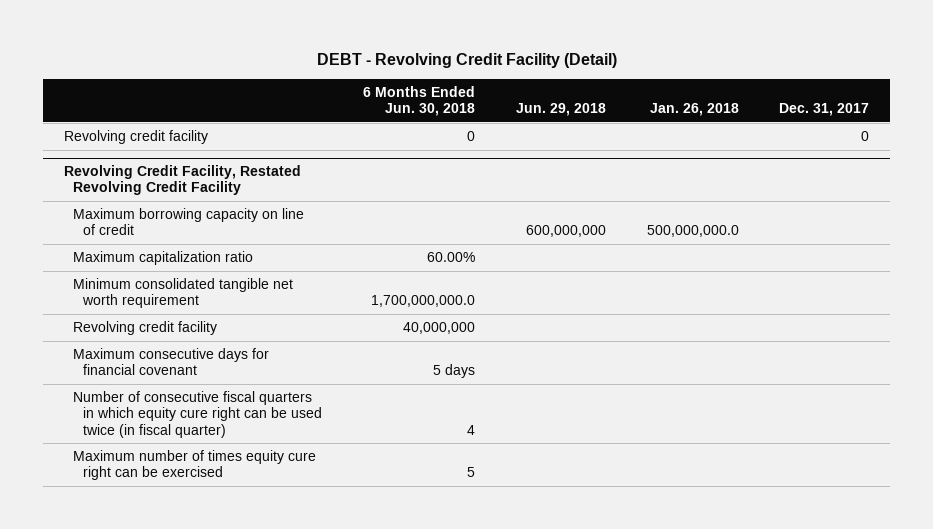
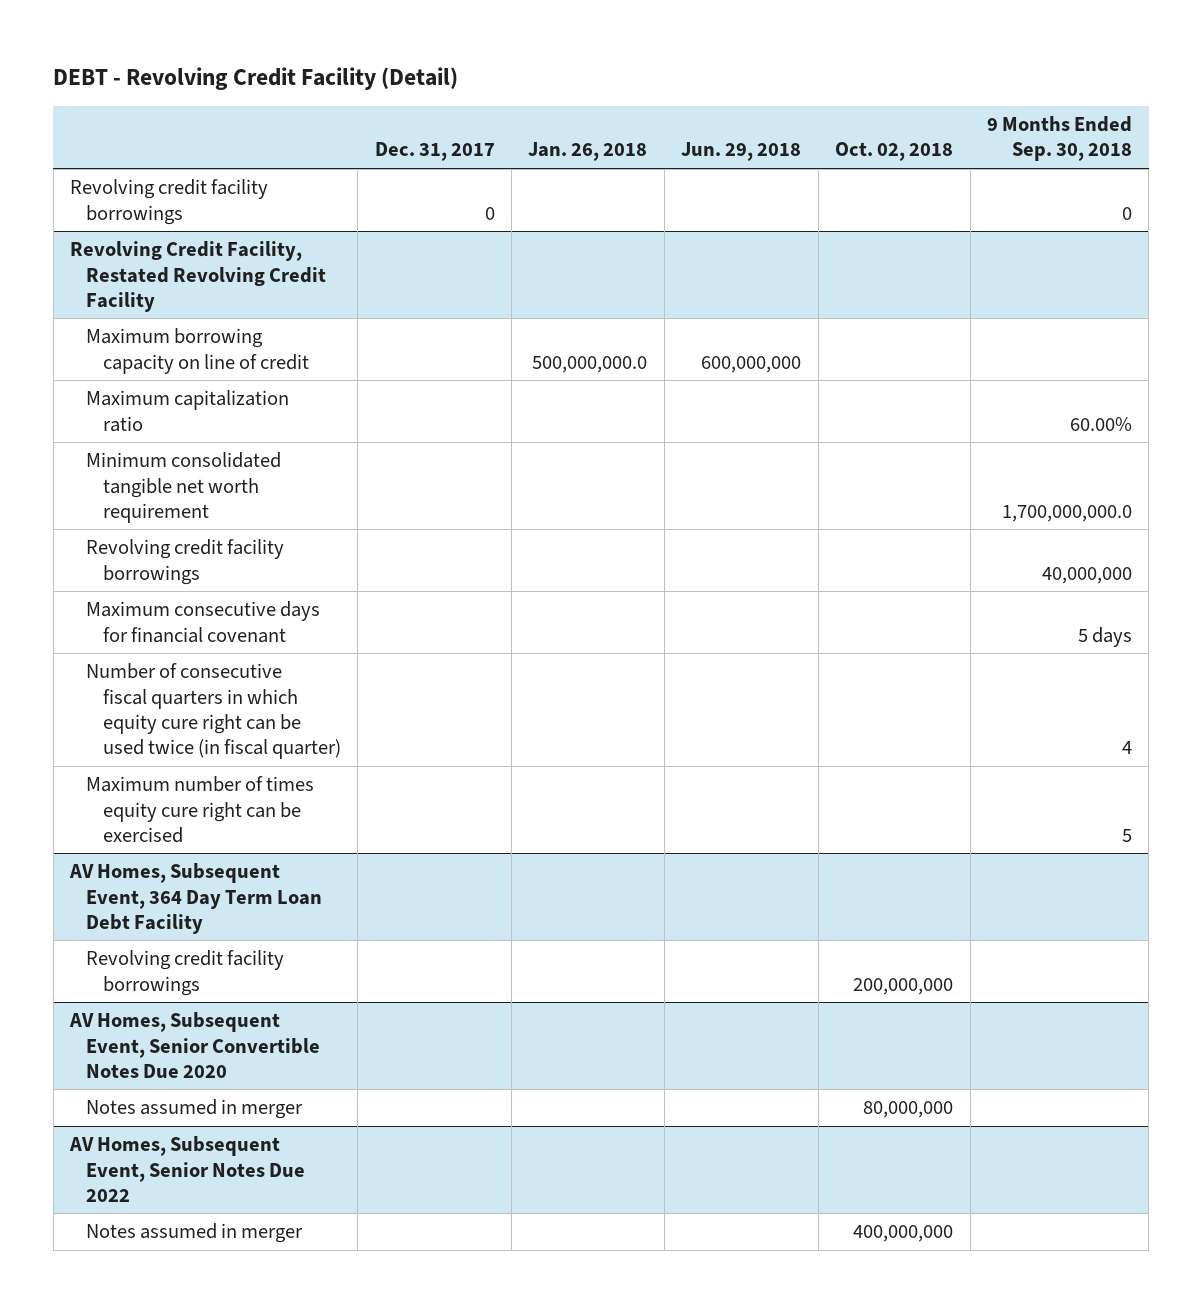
- | 6 Months Ended Jun. 30, 2018 | Jun. 29, 2018 | Jan. 26, 2018 | Dec. 31, 2017
+ | Dec. 31, 2017 | Jan. 26, 2018 | Jun. 29, 2018 | Oct. 02, 2018 | 9 Months Ended Sep. 30, 2018
- Revolving credit facility | 0 | | | 0
+ Revolving credit facility borrowings | 0 | | | | 0
@ Revolving Credit Facility, Restated Revolving Credit Facility
- Revolving credit facility | 40,000,000 | | |
+ Revolving credit facility borrowings | | | | | 40,000,000
+ AV Homes, Subsequent Event, 364 Day Term Loan Debt Facility
+ Revolving credit facility borrowings | | | | 200,000,000 |
+ AV Homes, Subsequent Event, Senior Convertible Notes Due 2020
+ Notes assumed in merger | | | | 80,000,000 |
+ AV Homes, Subsequent Event, Senior Notes Due 2022
+ Notes assumed in merger | | | | 400,000,000 |

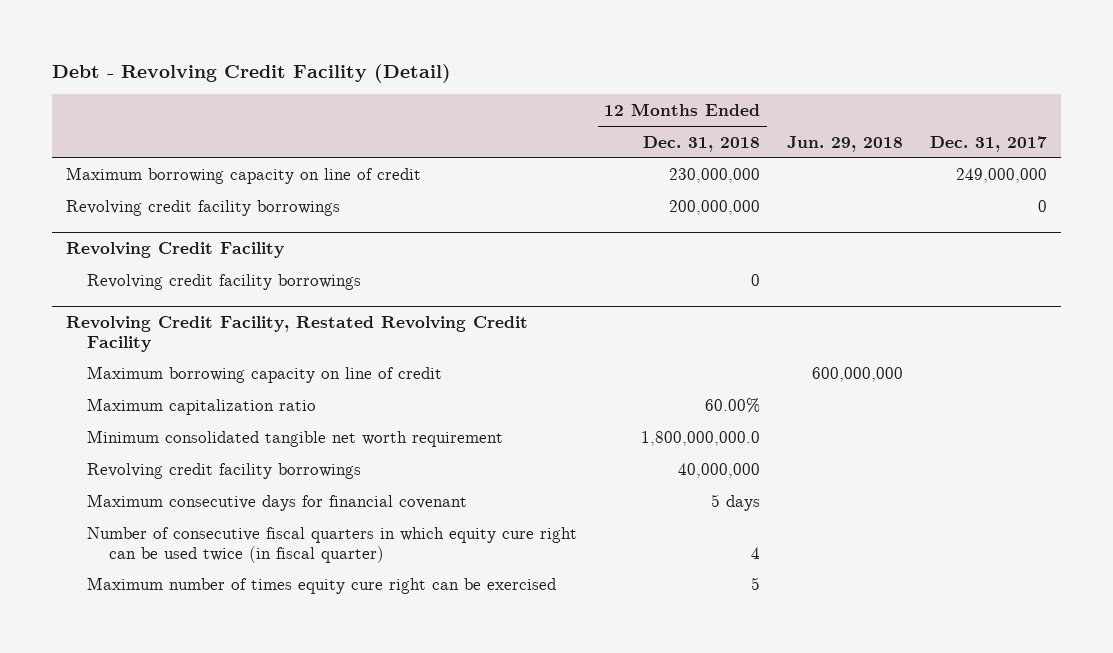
- DEBT - Revolving Credit Facility (Detail)
+ Debt - Revolving Credit Facility (Detail)
- | Dec. 31, 2017 | Jan. 26, 2018 | Jun. 29, 2018 | Oct. 02, 2018 | 9 Months Ended Sep. 30, 2018
+ | 12 Months Ended Dec. 31, 2018 | Jun. 29, 2018 | Dec. 31, 2017
+ Maximum borrowing capacity on line of credit | 230,000,000 | | 249,000,000
+ Revolving Credit Facility
+ Revolving credit facility borrowings | 0 | |
- AV Homes, Subsequent Event, 364 Day Term Loan Debt Facility
- Revolving credit facility borrowings | | | | 200,000,000 |
- AV Homes, Subsequent Event, Senior Convertible Notes Due 2020
- Notes assumed in merger | | | | 80,000,000 |
- AV Homes, Subsequent Event, Senior Notes Due 2022
- Notes assumed in merger | | | | 400,000,000 |

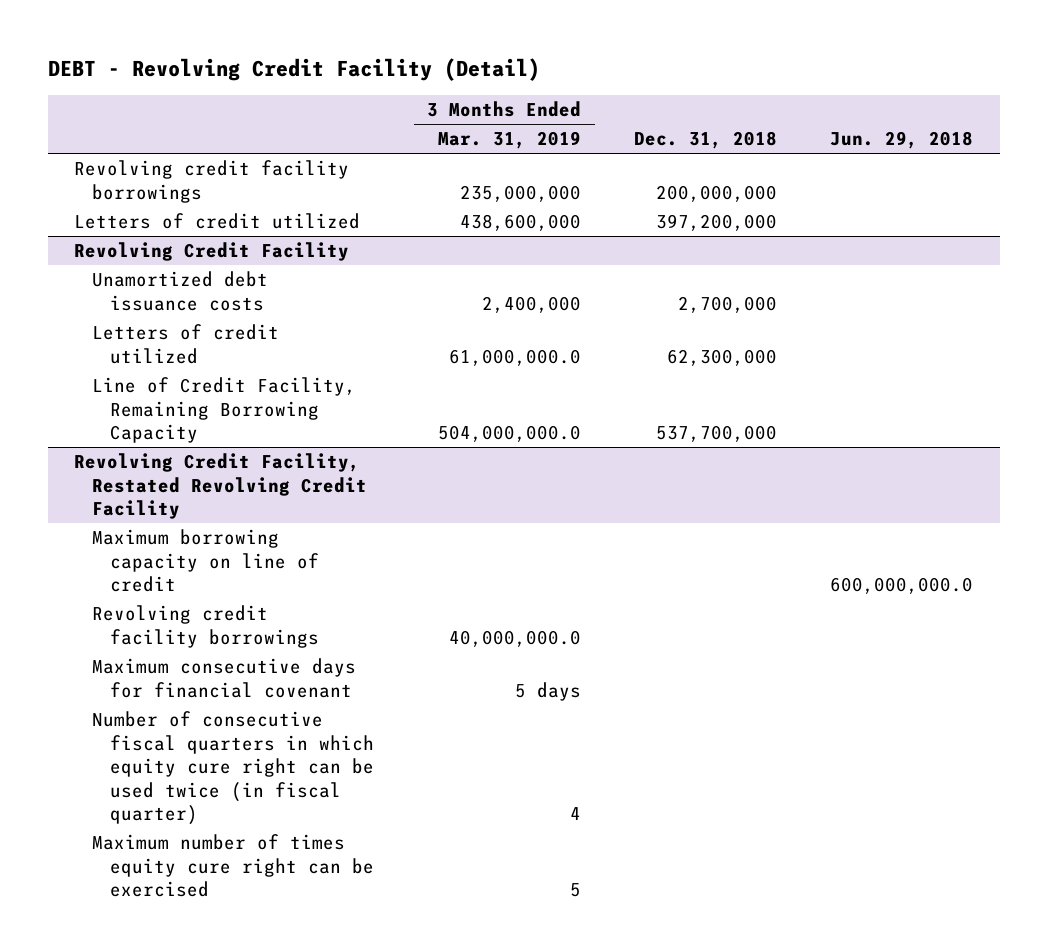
- Debt - Revolving Credit Facility (Detail)
+ DEBT - Revolving Credit Facility (Detail)
- | 12 Months Ended Dec. 31, 2018 | Jun. 29, 2018 | Dec. 31, 2017
+ | 3 Months Ended Mar. 31, 2019 | Dec. 31, 2018 | Jun. 29, 2018
- Maximum borrowing capacity on line of credit | 230,000,000 | | 249,000,000
+ Letters of credit utilized | 438,600,000 | 397,200,000 |
@ Revolving Credit Facility
- Revolving credit facility borrowings | 0 | |
+ Unamortized debt issuance costs | 2,400,000 | 2,700,000 |
+ Letters of credit utilized | 61,000,000.0 | 62,300,000 |
+ Line of Credit Facility, Remaining Borrowing Capacity | 504,000,000.0 | 537,700,000 |
@ Revolving Credit Facility, Restated Revolving Credit Facility
- Maximum borrowing capacity on line of credit | | 600,000,000 |
- Maximum capitalization ratio | 60.00% | |
- Minimum consolidated tangible net worth requirement | 1,800,000,000.0 | |
+ Maximum borrowing capacity on line of credit | | | 600,000,000.0

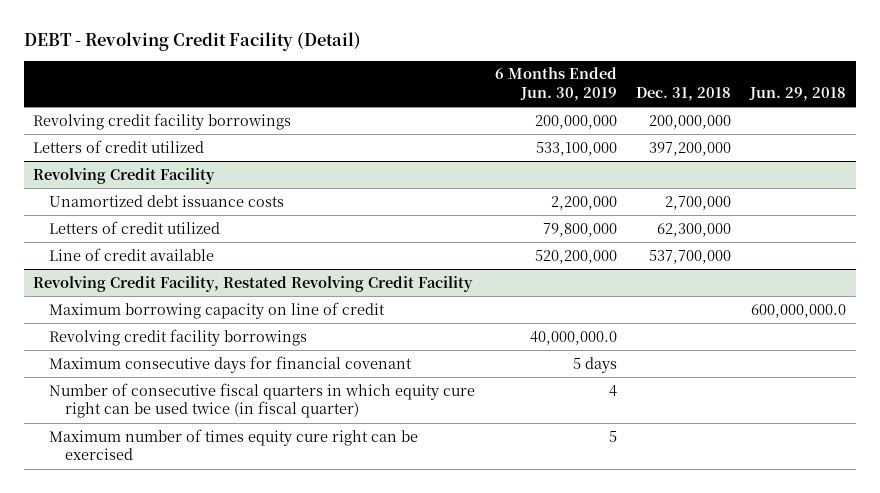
- | 3 Months Ended Mar. 31, 2019 | Dec. 31, 2018 | Jun. 29, 2018
+ | 6 Months Ended Jun. 30, 2019 | Dec. 31, 2018 | Jun. 29, 2018
@ Revolving Credit Facility
- Line of Credit Facility, Remaining Borrowing Capacity | 504,000,000.0 | 537,700,000 |
+ Line of credit available | 520,200,000 | 537,700,000 |

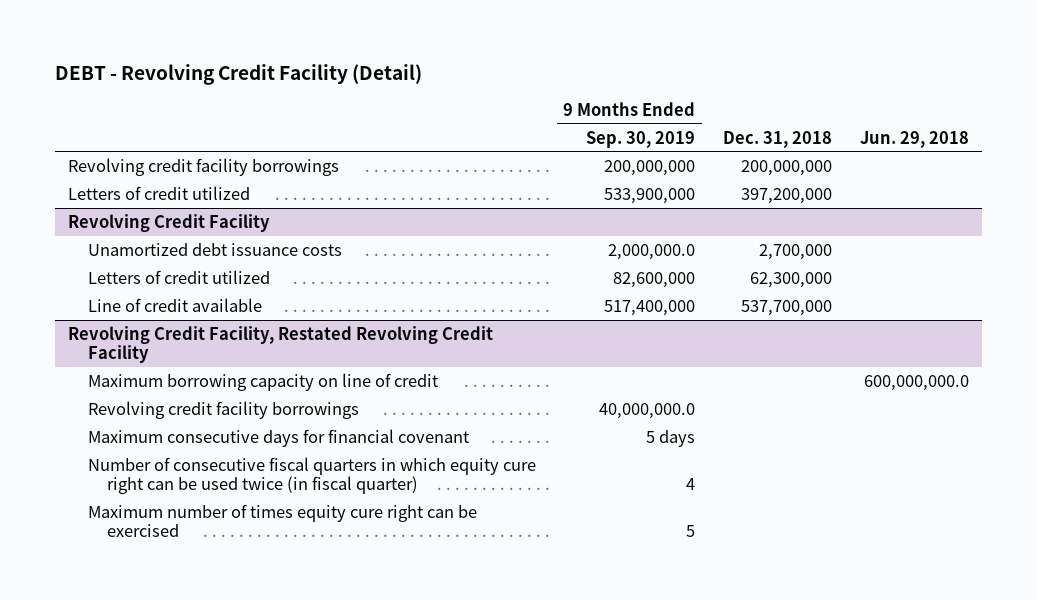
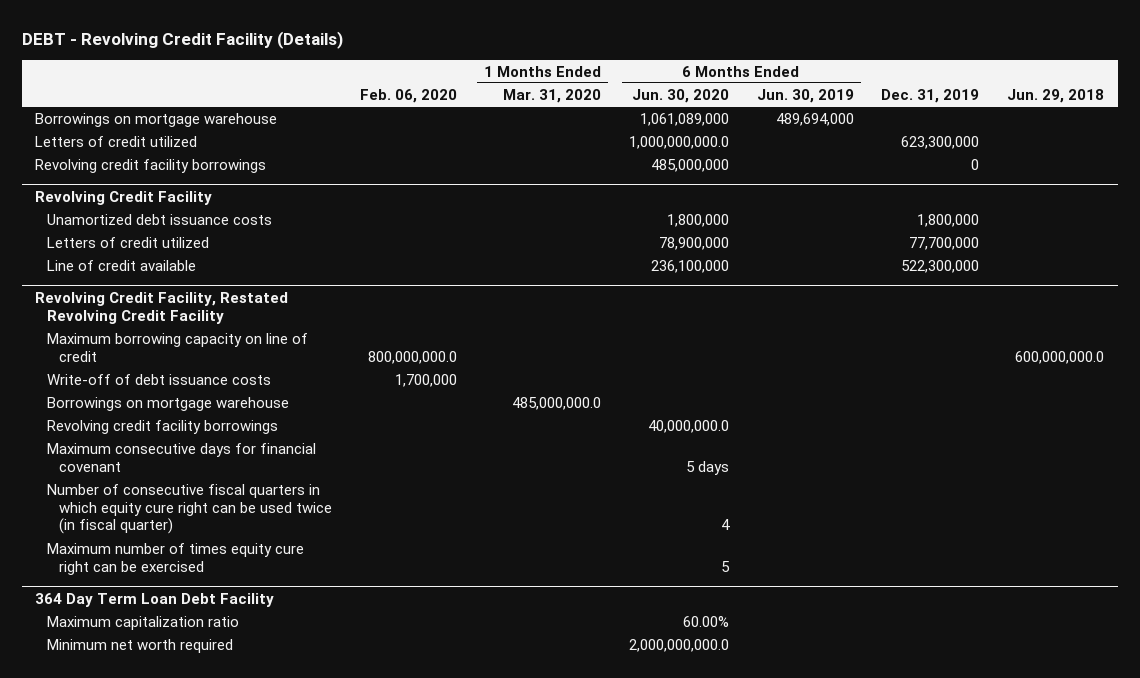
- DEBT - Revolving Credit Facility (Detail)
+ DEBT - Revolving Credit Facility (Details)
- | 9 Months Ended Sep. 30, 2019 | Dec. 31, 2018 | Jun. 29, 2018
+ | Feb. 06, 2020 | 1 Months Ended Mar. 31, 2020 | 6 Months Ended Jun. 30, 2020 | 6 Months Ended Jun. 30, 2019 | Dec. 31, 2019 | Jun. 29, 2018
+ Borrowings on mortgage warehouse | | | 1,061,089,000 | 489,694,000 | |
moved down: Revolving credit facility borrowings | | | 485,000,000 | | 0 |
@ Revolving Credit Facility, Restated Revolving Credit Facility
+ Write-off of debt issuance costs | 1,700,000 | | | | |
+ Borrowings on mortgage warehouse | | 485,000,000.0 | | | |
+ 364 Day Term Loan Debt Facility
+ Maximum capitalization ratio | | | 60.00% | | |
+ Minimum net worth required | | | 2,000,000,000.0 | | |

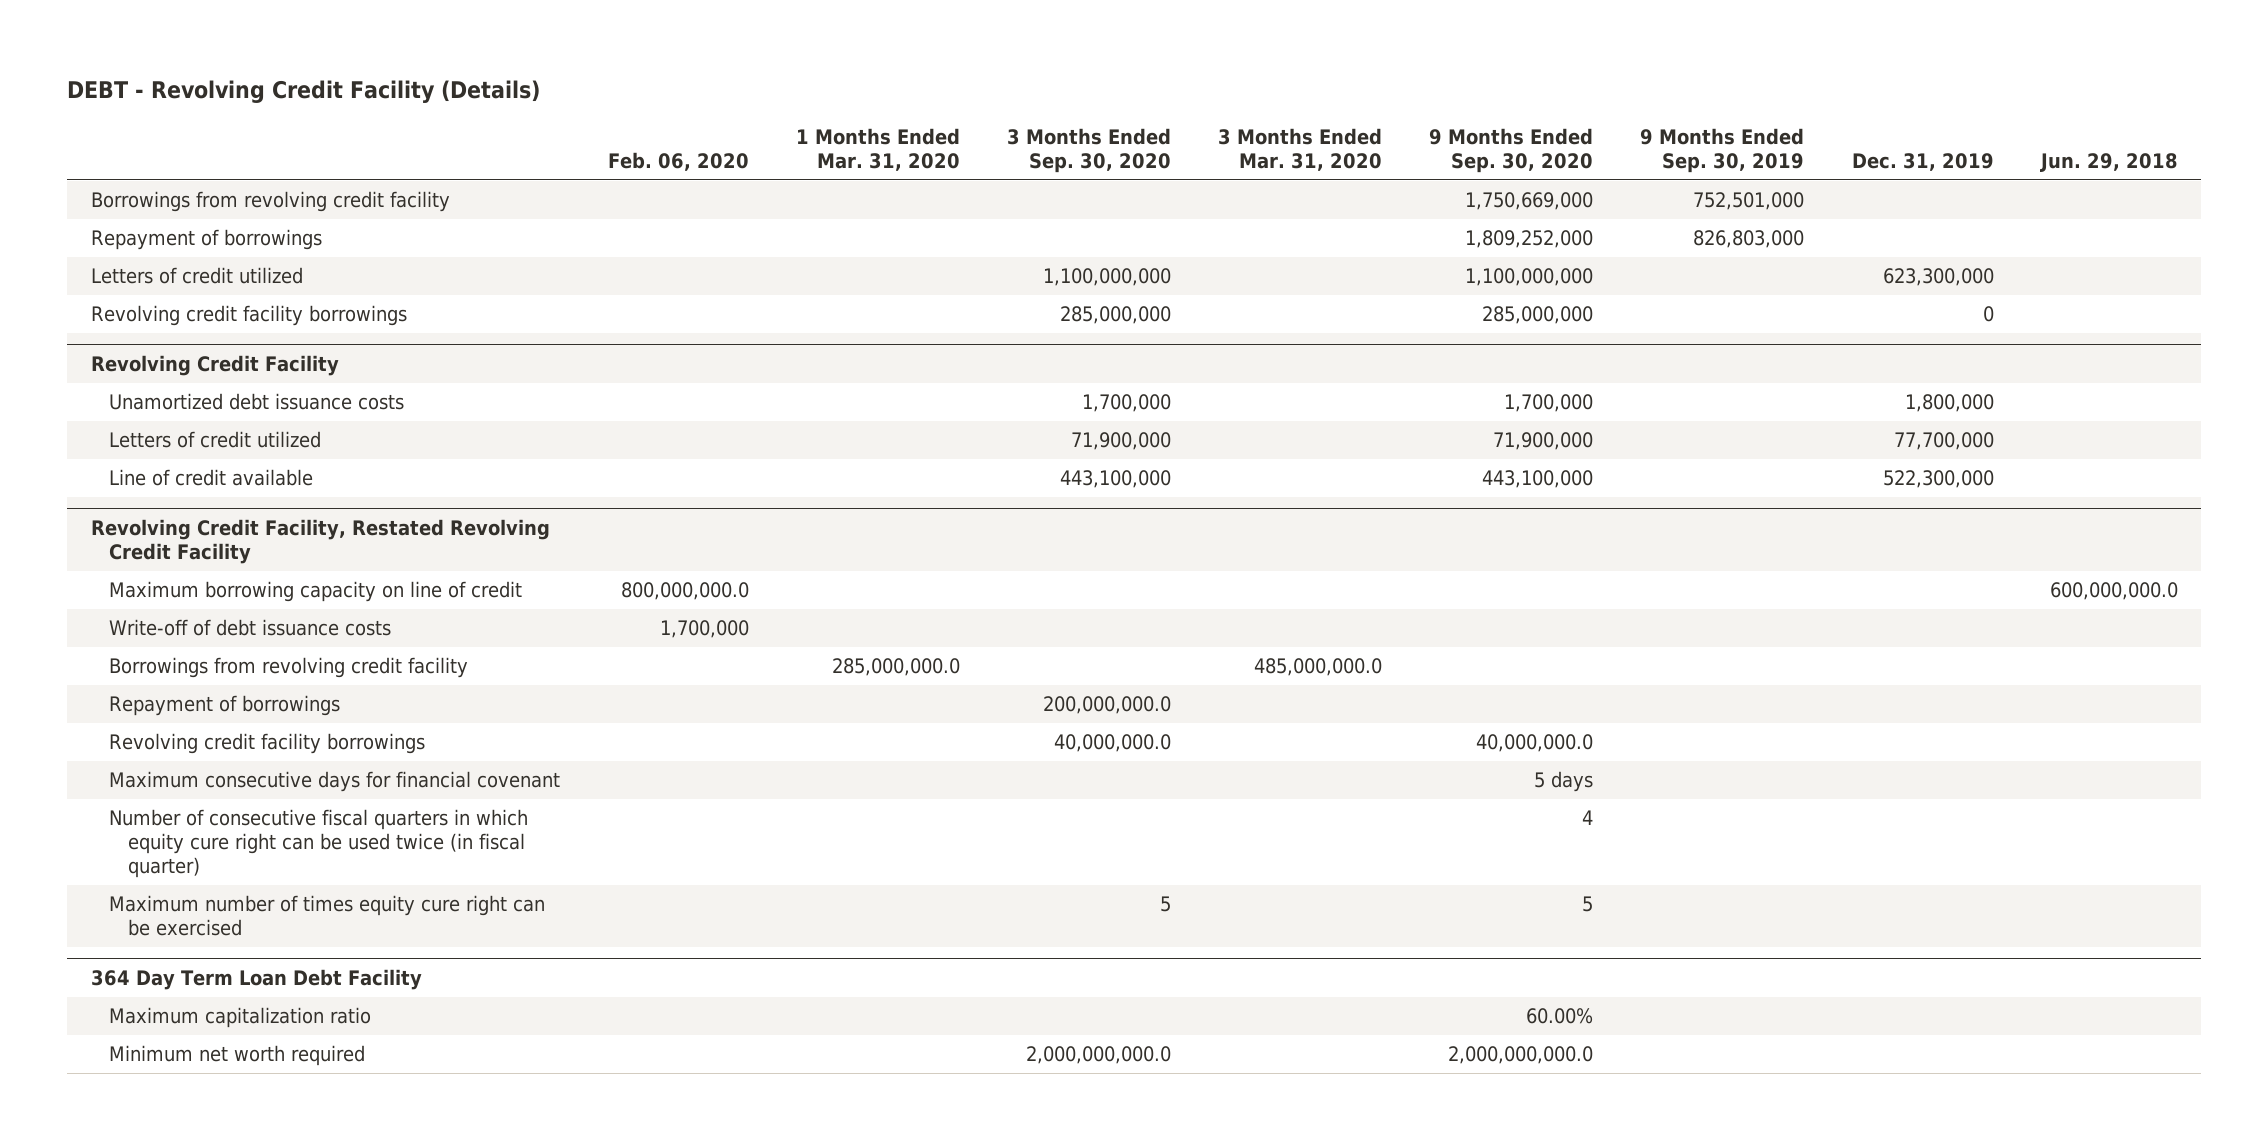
- | Feb. 06, 2020 | 1 Months Ended Mar. 31, 2020 | 6 Months Ended Jun. 30, 2020 | 6 Months Ended Jun. 30, 2019 | Dec. 31, 2019 | Jun. 29, 2018
+ | Feb. 06, 2020 | 1 Months Ended Mar. 31, 2020 | 3 Months Ended Sep. 30, 2020 | 3 Months Ended Mar. 31, 2020 | 9 Months Ended Sep. 30, 2020 | 9 Months Ended Sep. 30, 2019 | Dec. 31, 2019 | Jun. 29, 2018
- Borrowings on mortgage warehouse | | | 1,061,089,000 | 489,694,000 | |
+ Borrowings from revolving credit facility | | | | | 1,750,669,000 | 752,501,000 | |
+ Repayment of borrowings | | | | | 1,809,252,000 | 826,803,000 | |
@ Revolving Credit Facility, Restated Revolving Credit Facility
- Borrowings on mortgage warehouse | | 485,000,000.0 | | | |
+ Borrowings from revolving credit facility | | 285,000,000.0 | | 485,000,000.0 | | | |
+ Repayment of borrowings | | | 200,000,000.0 | | | | |

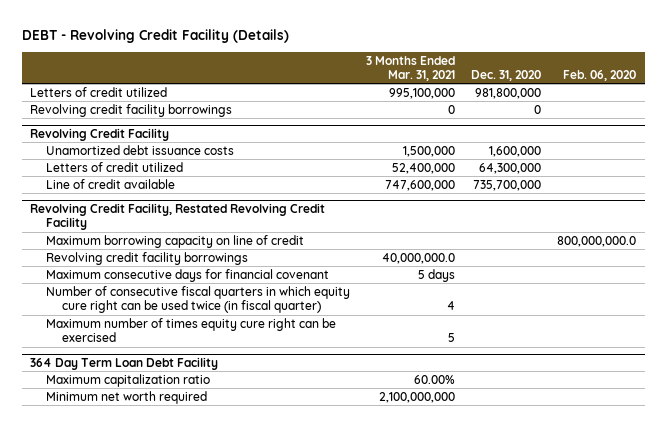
- | Feb. 06, 2020 | 1 Months Ended Mar. 31, 2020 | 3 Months Ended Sep. 30, 2020 | 3 Months Ended Mar. 31, 2020 | 9 Months Ended Sep. 30, 2020 | 9 Months Ended Sep. 30, 2019 | Dec. 31, 2019 | Jun. 29, 2018
+ | 3 Months Ended Mar. 31, 2021 | Dec. 31, 2020 | Feb. 06, 2020
- Borrowings from revolving credit facility | | | | | 1,750,669,000 | 752,501,000 | |
- Repayment of borrowings | | | | | 1,809,252,000 | 826,803,000 | |
@ Revolving Credit Facility, Restated Revolving Credit Facility
- Write-off of debt issuance costs | 1,700,000 | | | | | | |
- Borrowings from revolving credit facility | | 285,000,000.0 | | 485,000,000.0 | | | |
- Repayment of borrowings | | | 200,000,000.0 | | | | |

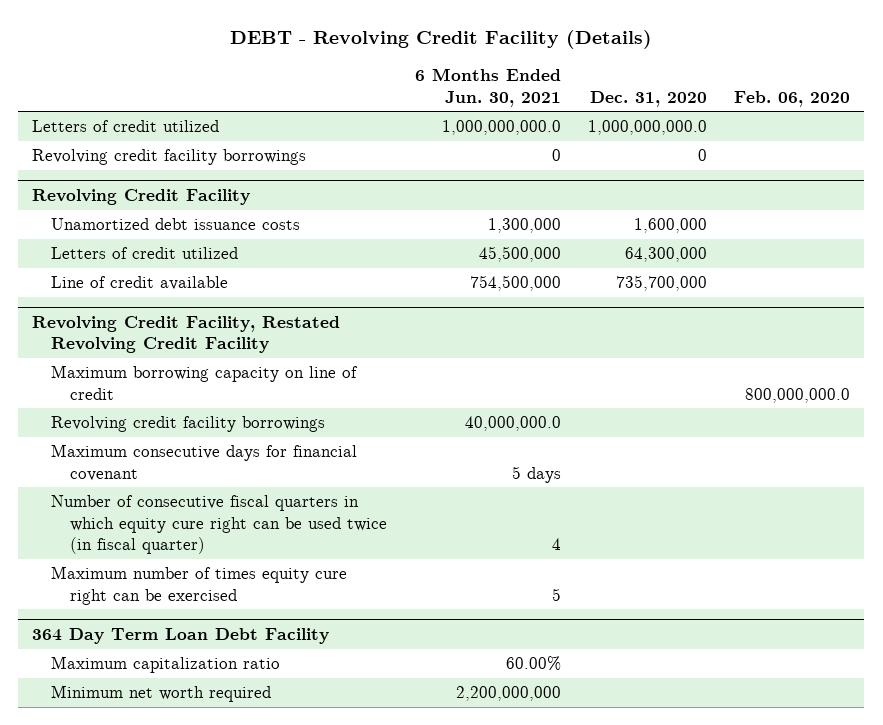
- | 3 Months Ended Mar. 31, 2021 | Dec. 31, 2020 | Feb. 06, 2020
+ | 6 Months Ended Jun. 30, 2021 | Dec. 31, 2020 | Feb. 06, 2020
- Letters of credit utilized | 995,100,000 | 981,800,000 |
+ Letters of credit utilized | 1,000,000,000.0 | 1,000,000,000.0 |

